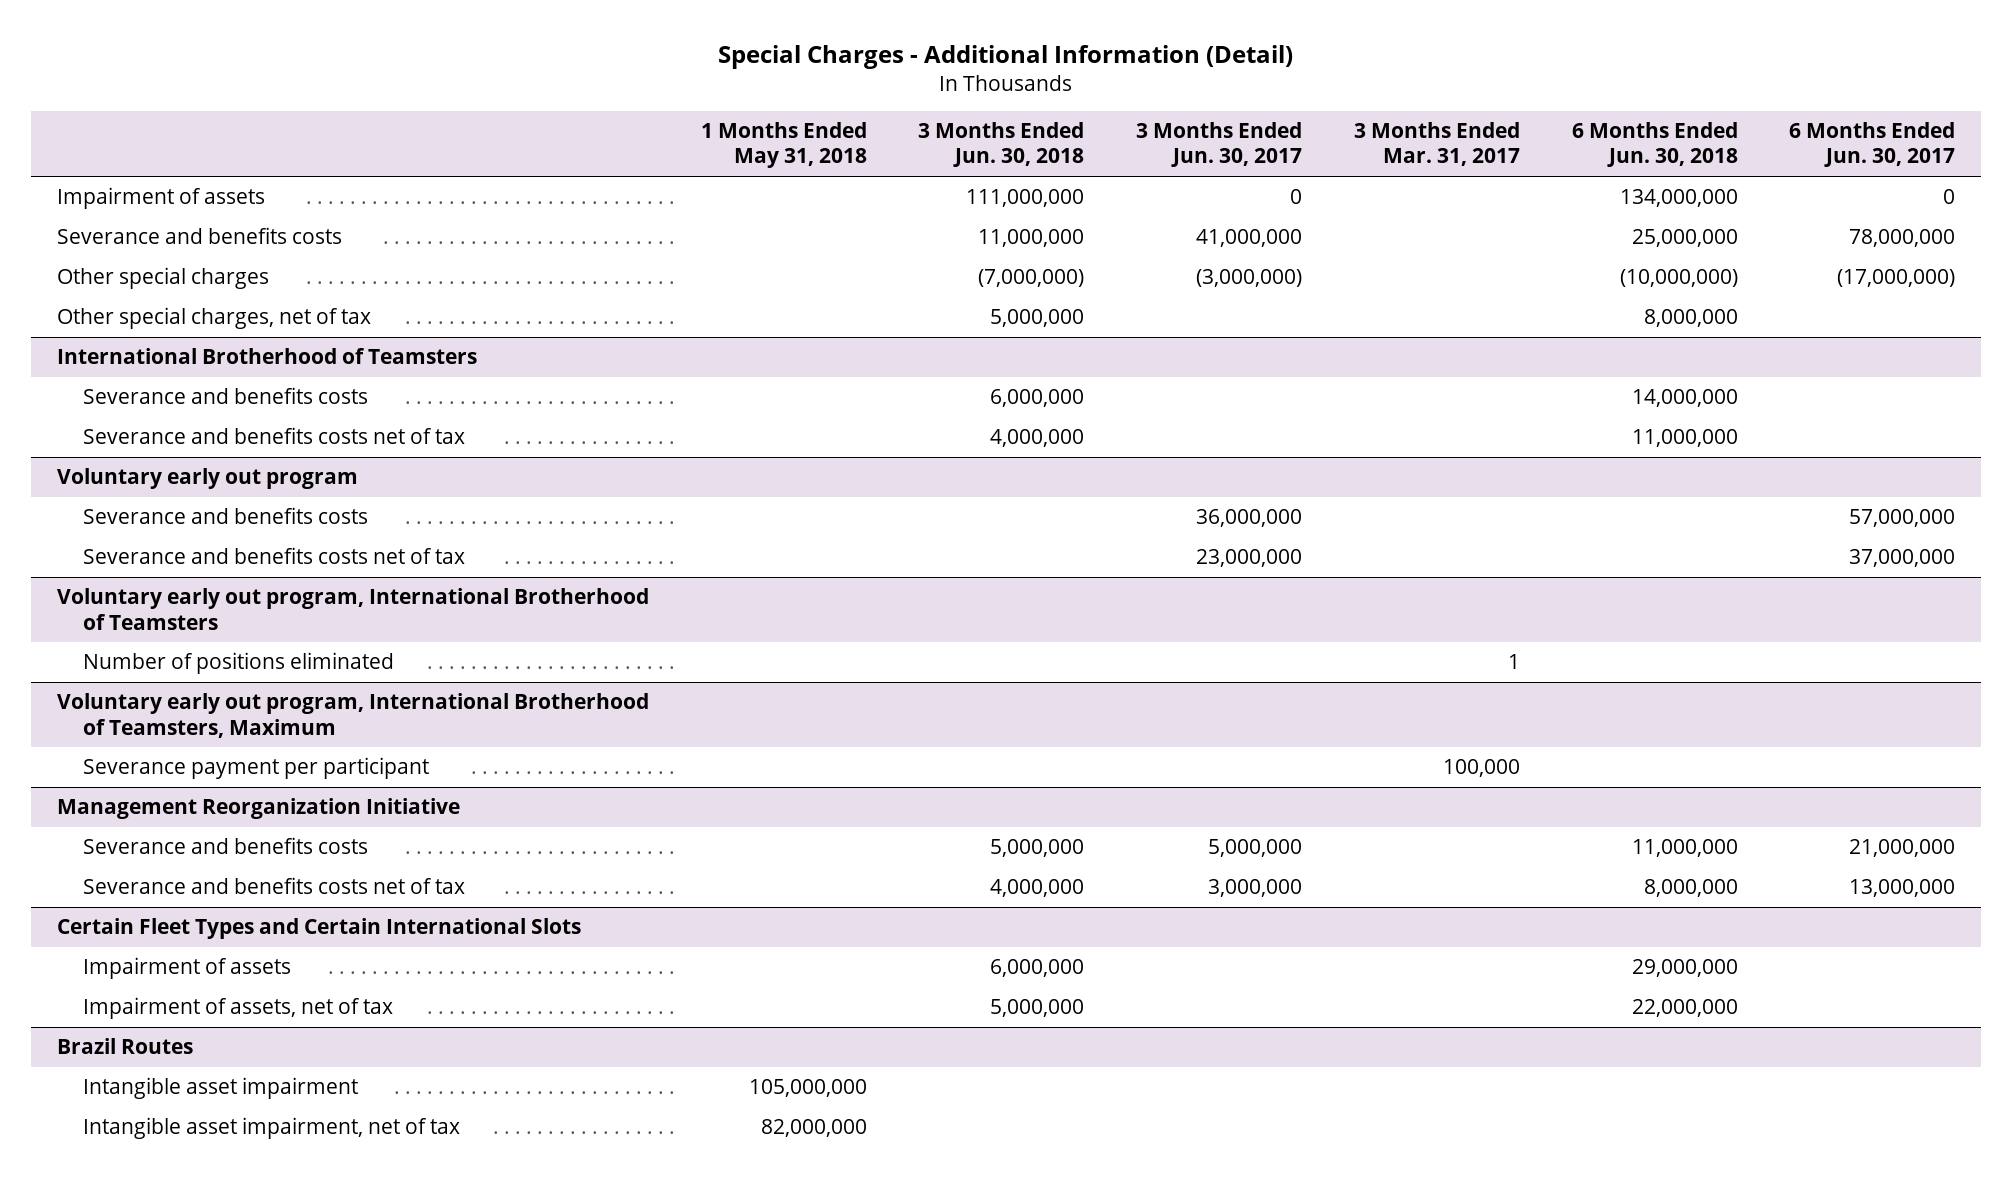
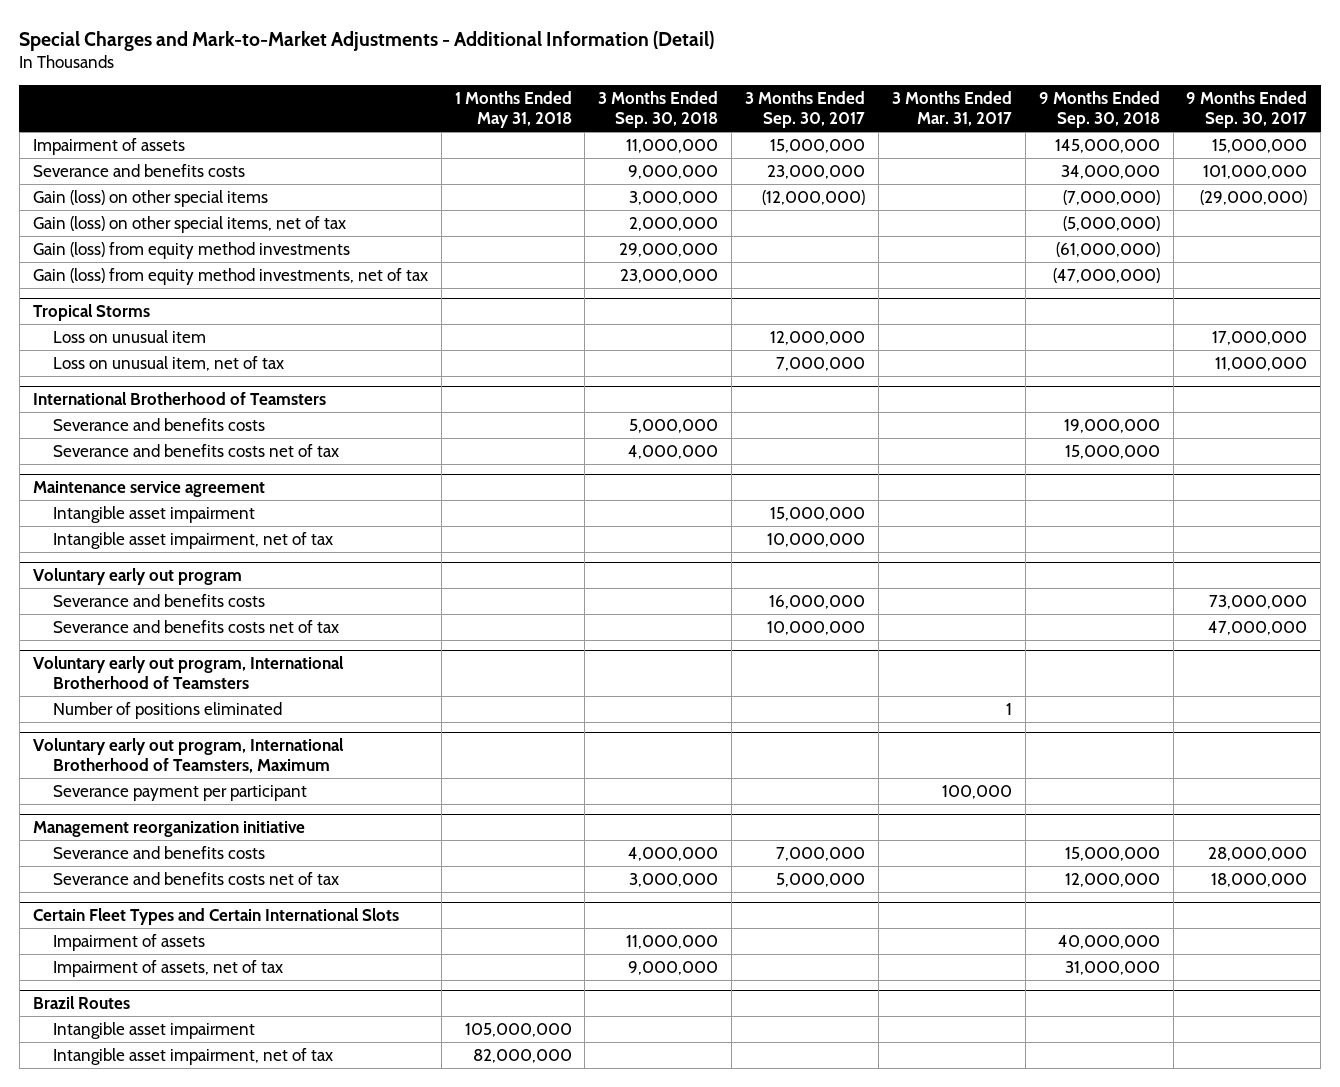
- Special Charges - Additional Information (Detail)
+ Special Charges and Mark-to-Market Adjustments - Additional Information (Detail)
- | 1 Months Ended May 31, 2018 | 3 Months Ended Jun. 30, 2018 | 3 Months Ended Jun. 30, 2017 | 3 Months Ended Mar. 31, 2017 | 6 Months Ended Jun. 30, 2018 | 6 Months Ended Jun. 30, 2017
+ | 1 Months Ended May 31, 2018 | 3 Months Ended Sep. 30, 2018 | 3 Months Ended Sep. 30, 2017 | 3 Months Ended Mar. 31, 2017 | 9 Months Ended Sep. 30, 2018 | 9 Months Ended Sep. 30, 2017
- Other special charges | | (7,000,000) | (3,000,000) | | (10,000,000) | (17,000,000)
- Other special charges, net of tax | | 5,000,000 | | | 8,000,000 |
+ Gain (loss) on other special items | | 3,000,000 | (12,000,000) | | (7,000,000) | (29,000,000)
+ Gain (loss) on other special items, net of tax | | 2,000,000 | | | (5,000,000) |
+ Gain (loss) from equity method investments | | 29,000,000 | | | (61,000,000) |
+ Gain (loss) from equity method investments, net of tax | | 23,000,000 | | | (47,000,000) |
+ Tropical Storms
+ Loss on unusual item | | | 12,000,000 | | | 17,000,000
+ Loss on unusual item, net of tax | | | 7,000,000 | | | 11,000,000
+ Maintenance service agreement
+ Intangible asset impairment | | | 15,000,000 | | |
+ Intangible asset impairment, net of tax | | | 10,000,000 | | |
- Management Reorganization Initiative
+ Management reorganization initiative

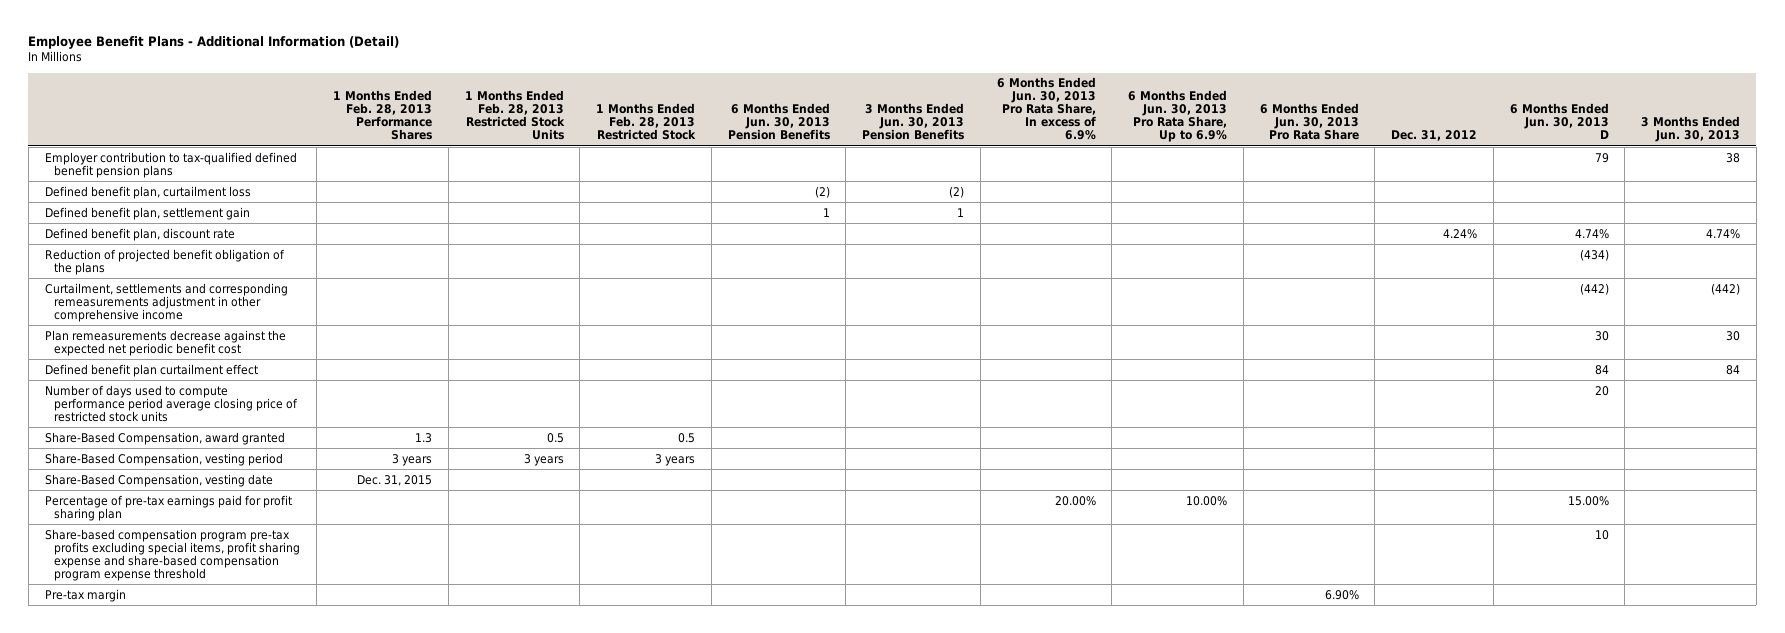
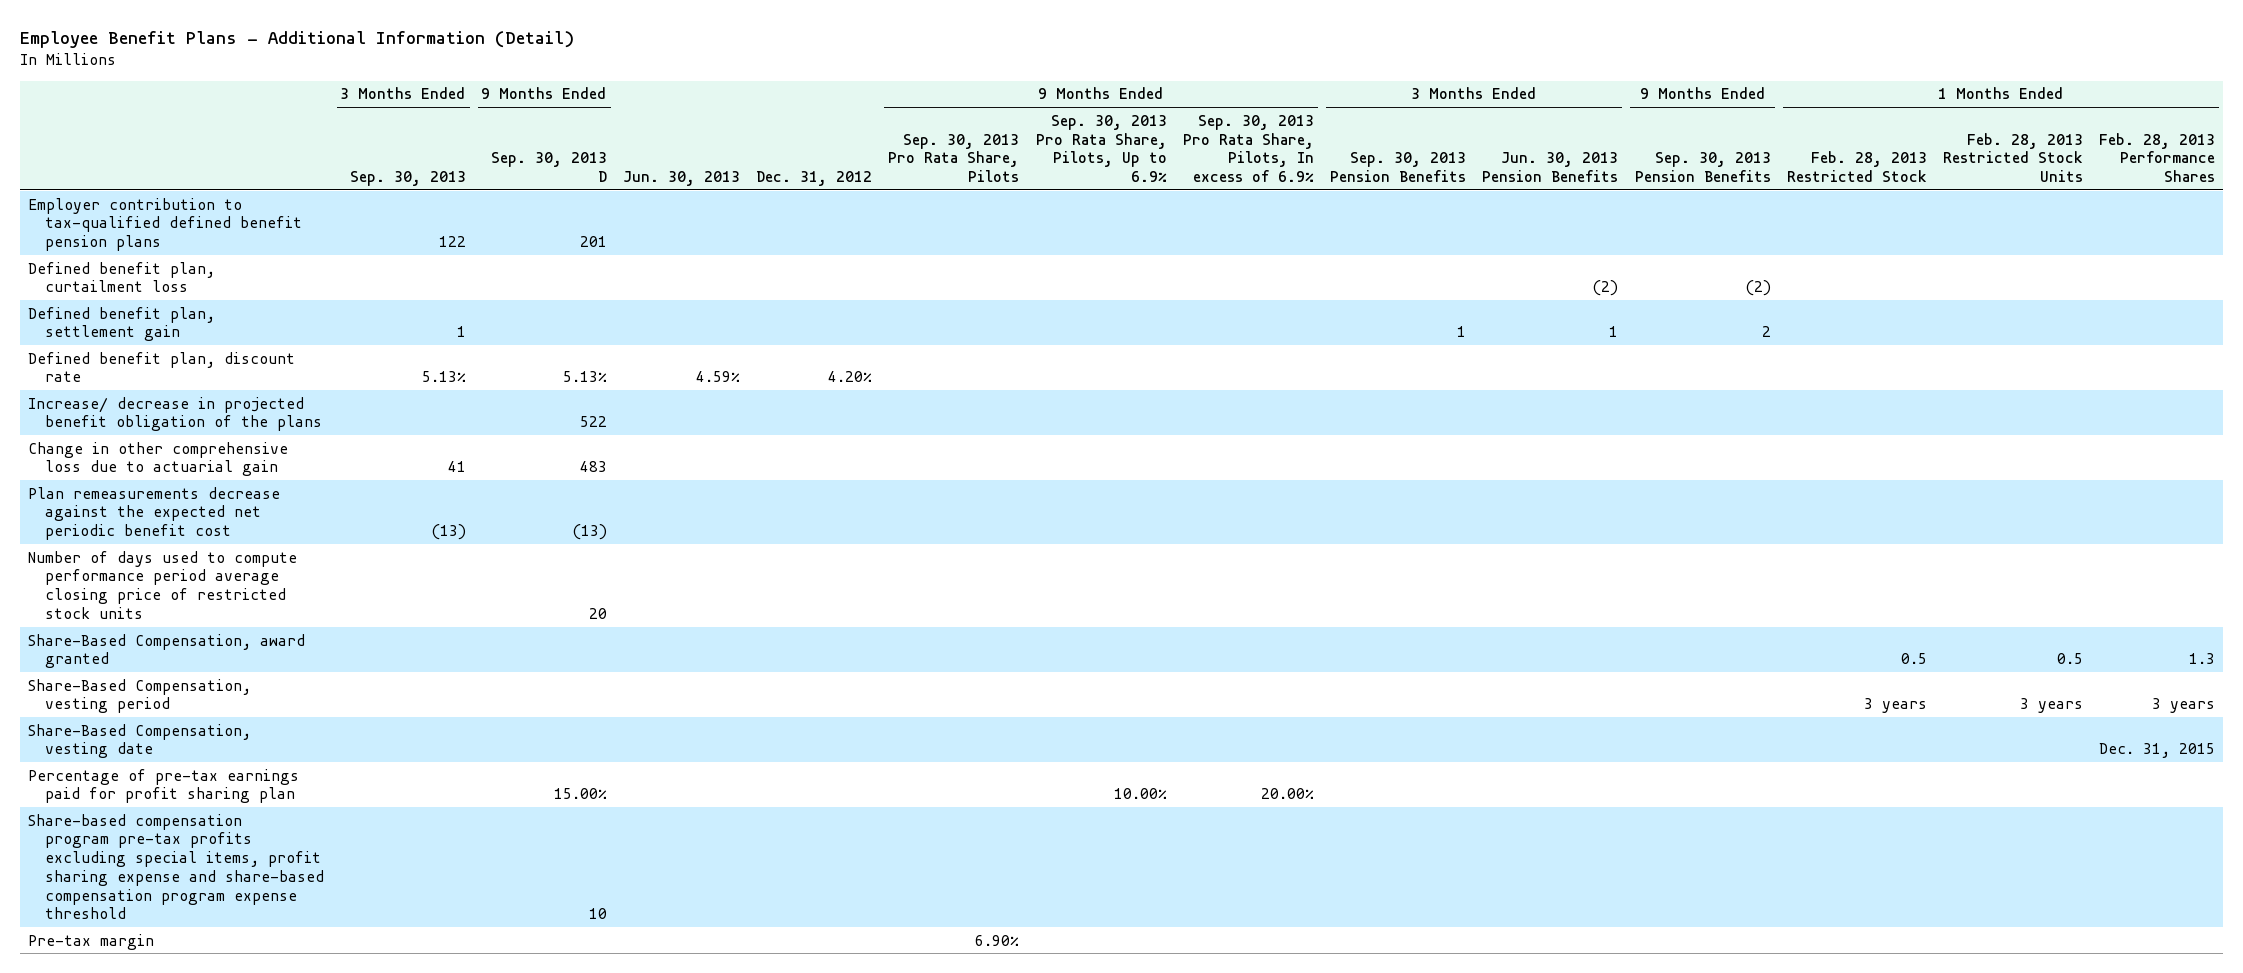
- | 1 Months Ended Feb. 28, 2013 Performance Shares | 1 Months Ended Feb. 28, 2013 Restricted Stock Units | 1 Months Ended Feb. 28, 2013 Restricted Stock | 6 Months Ended Jun. 30, 2013 Pension Benefits | 3 Months Ended Jun. 30, 2013 Pension Benefits | 6 Months Ended Jun. 30, 2013 Pro Rata Share, In excess of 6.9% | 6 Months Ended Jun. 30, 2013 Pro Rata Share, Up to 6.9% | 6 Months Ended Jun. 30, 2013 Pro Rata Share | Dec. 31, 2012 | 6 Months Ended Jun. 30, 2013 D | 3 Months Ended Jun. 30, 2013
+ | 3 Months Ended Sep. 30, 2013 | 9 Months Ended Sep. 30, 2013 D | Jun. 30, 2013 | Dec. 31, 2012 | 9 Months Ended Sep. 30, 2013 Pro Rata Share, Pilots | 9 Months Ended Sep. 30, 2013 Pro Rata Share, Pilots, Up to 6.9% | 9 Months Ended Sep. 30, 2013 Pro Rata Share, Pilots, In excess of 6.9% | 3 Months Ended Sep. 30, 2013 Pension Benefits | 3 Months Ended Jun. 30, 2013 Pension Benefits | 9 Months Ended Sep. 30, 2013 Pension Benefits | 1 Months Ended Feb. 28, 2013 Restricted Stock | 1 Months Ended Feb. 28, 2013 Restricted Stock Units | 1 Months Ended Feb. 28, 2013 Performance Shares
- Defined benefit plan, discount rate | | | | | | | | | 4.24% | 4.74% | 4.74%
- Reduction of projected benefit obligation of the plans | | | | | | | | | | (434) |
- Curtailment, settlements and corresponding remeasurements adjustment in other comprehensive income | | | | | | | | | | (442) | (442)
+ Defined benefit plan, discount rate | 5.13% | 5.13% | 4.59% | 4.20% | | | | | | | | |
+ Increase/ decrease in projected benefit obligation of the plans | | 522 | | | | | | | | | | |
+ Change in other comprehensive loss due to actuarial gain | 41 | 483 | | | | | | | | | | |
- Defined benefit plan curtailment effect | | | | | | | | | | 84 | 84

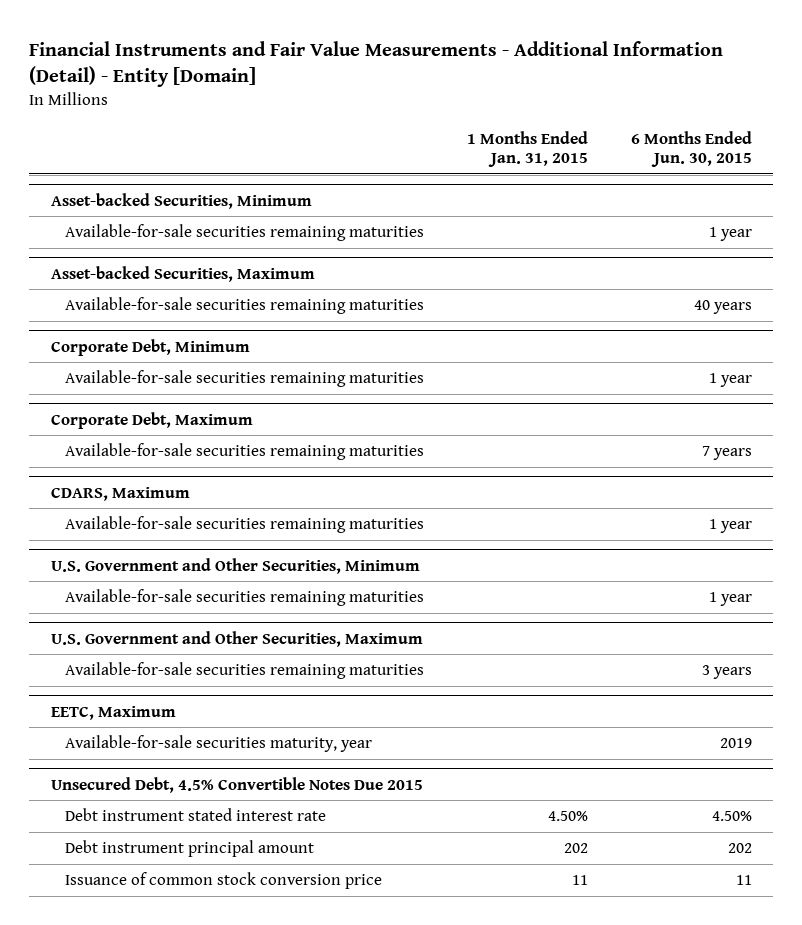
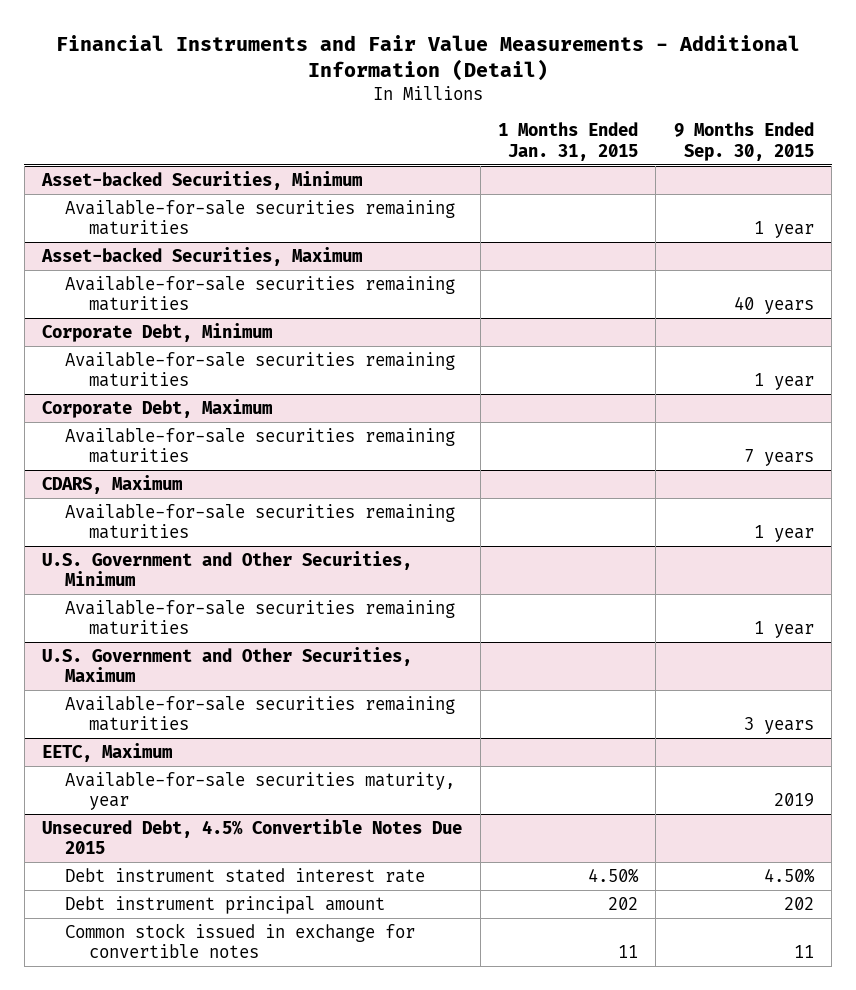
- Financial Instruments and Fair Value Measurements - Additional Information (Detail) - Entity [Domain]
+ Financial Instruments and Fair Value Measurements - Additional Information (Detail)
- | 1 Months Ended Jan. 31, 2015 | 6 Months Ended Jun. 30, 2015
+ | 1 Months Ended Jan. 31, 2015 | 9 Months Ended Sep. 30, 2015
@ Unsecured Debt, 4.5% Convertible Notes Due 2015
- Issuance of common stock conversion price | 11 | 11
+ Common stock issued in exchange for convertible notes | 11 | 11

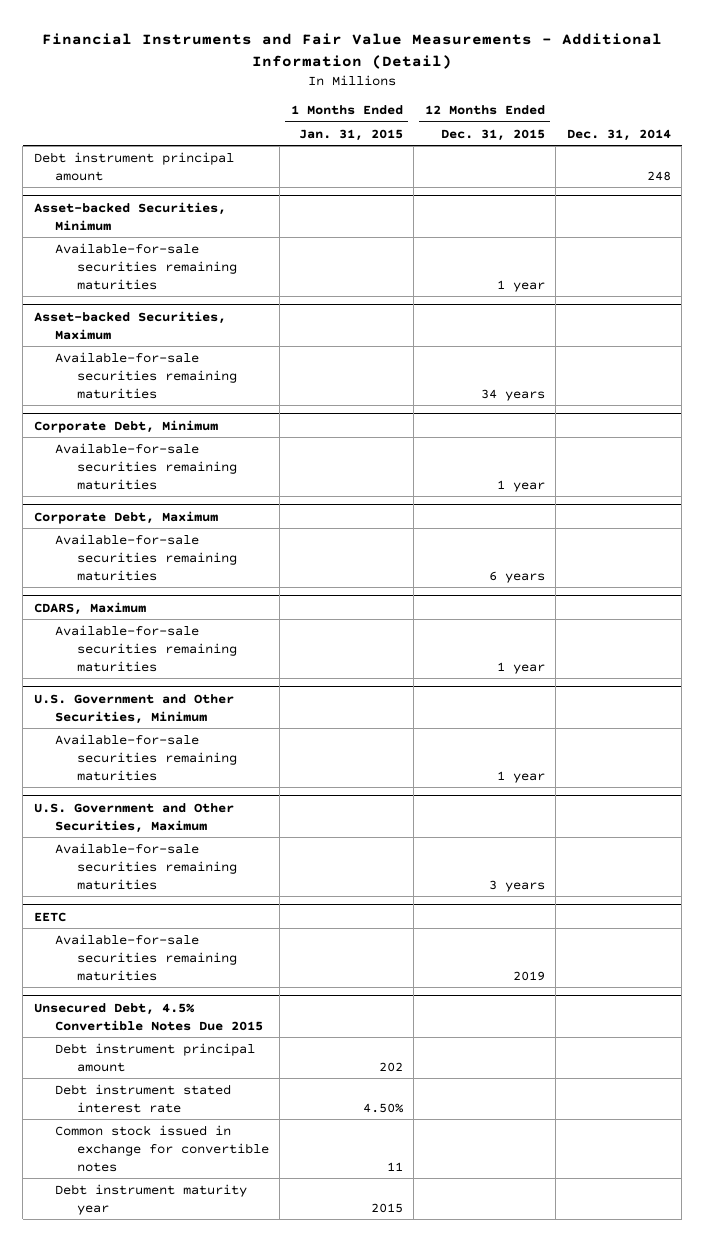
- | 1 Months Ended Jan. 31, 2015 | 9 Months Ended Sep. 30, 2015
+ | 1 Months Ended Jan. 31, 2015 | 12 Months Ended Dec. 31, 2015 | Dec. 31, 2014
+ Debt instrument principal amount | | | 248
- EETC, Maximum
- Available-for-sale securities maturity, year | | 2019
+ EETC
+ Available-for-sale securities remaining maturities | | 2019 |
@ Unsecured Debt, 4.5% Convertible Notes Due 2015
moved down: Debt instrument stated interest rate | 4.50% | |
+ Debt instrument maturity year | 2015 | |

